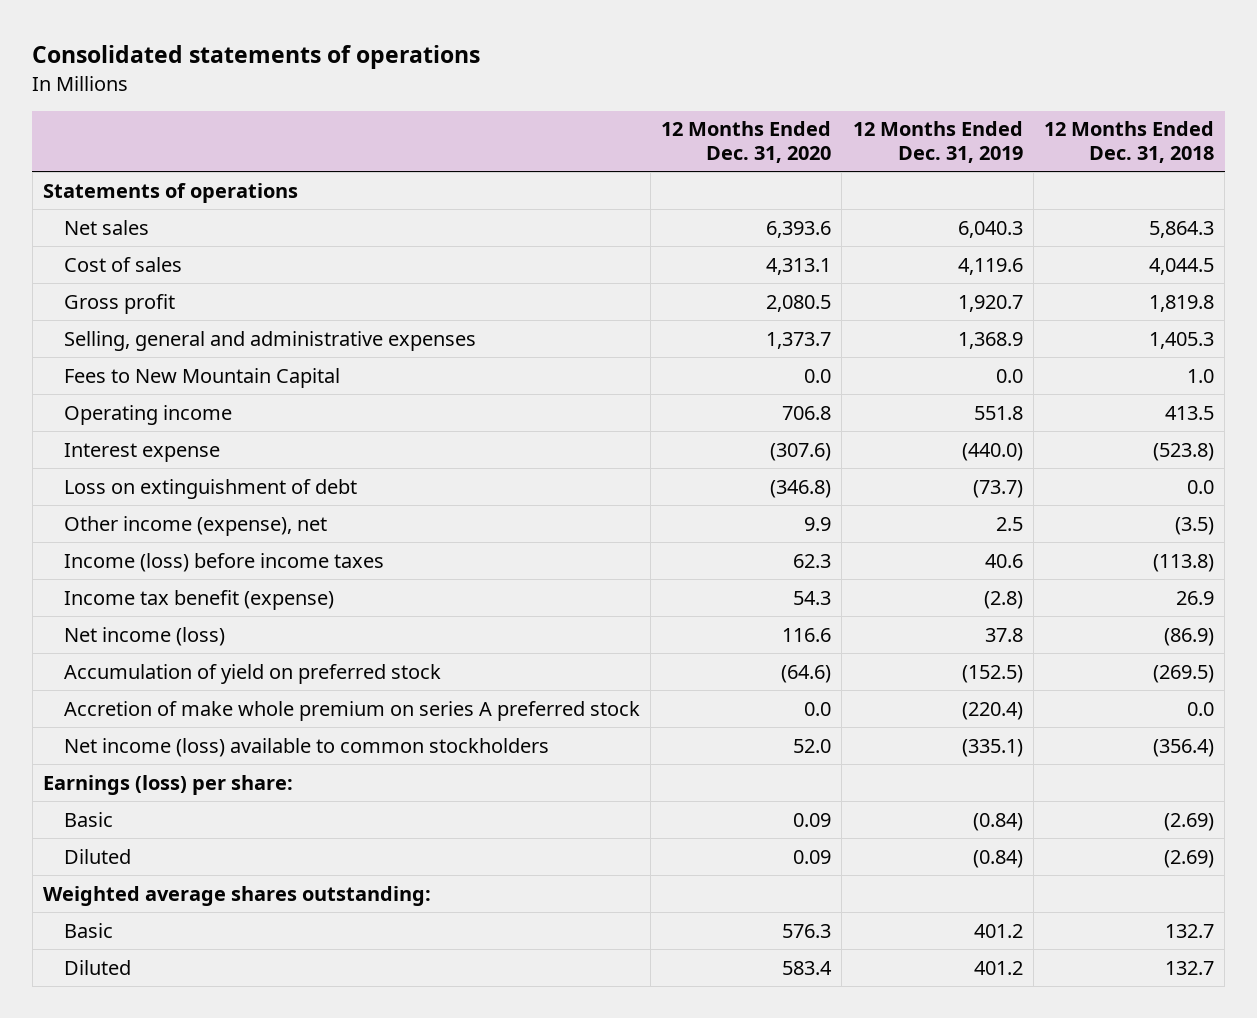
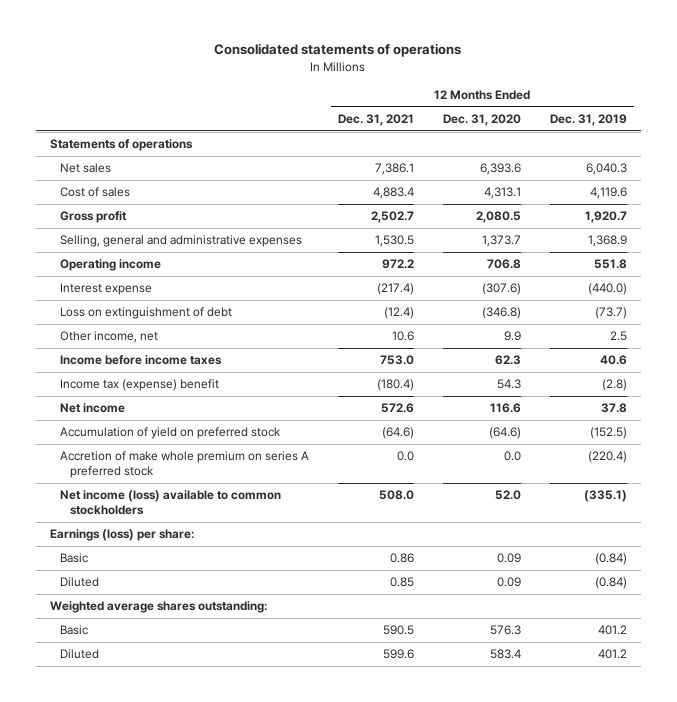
- | 12 Months Ended Dec. 31, 2020 | 12 Months Ended Dec. 31, 2019 | 12 Months Ended Dec. 31, 2018
+ | 12 Months Ended Dec. 31, 2021 | 12 Months Ended Dec. 31, 2020 | 12 Months Ended Dec. 31, 2019
- Fees to New Mountain Capital | 0.0 | 0.0 | 1.0
- Other income (expense), net | 9.9 | 2.5 | (3.5)
- Income (loss) before income taxes | 62.3 | 40.6 | (113.8)
- Income tax benefit (expense) | 54.3 | (2.8) | 26.9
- Net income (loss) | 116.6 | 37.8 | (86.9)
+ Other income, net | 10.6 | 9.9 | 2.5
+ Income before income taxes | 753.0 | 62.3 | 40.6
+ Income tax (expense) benefit | (180.4) | 54.3 | (2.8)
+ Net income | 572.6 | 116.6 | 37.8

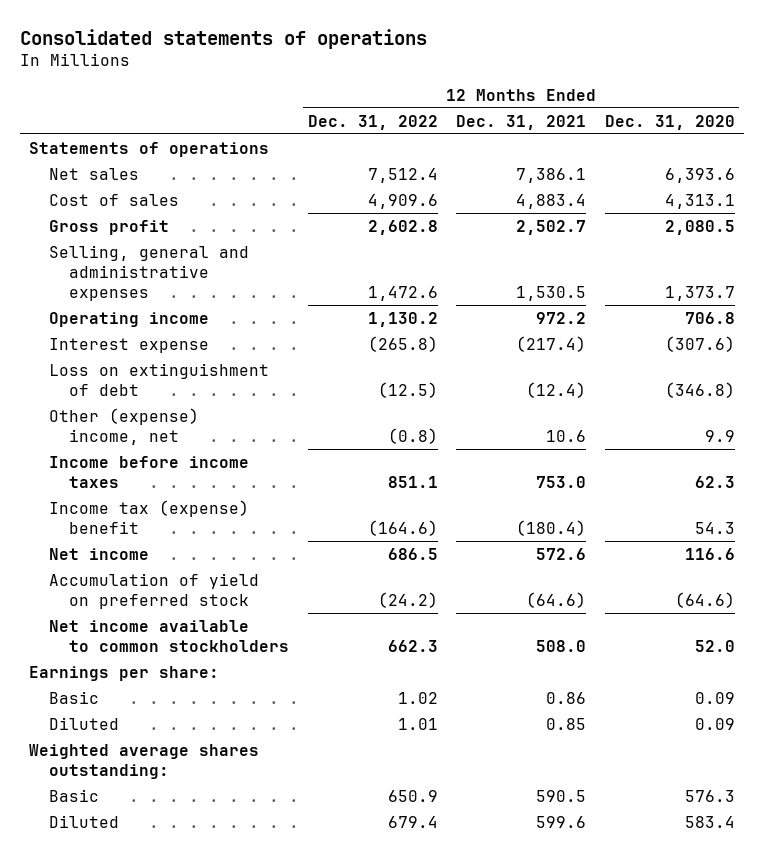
- | 12 Months Ended Dec. 31, 2021 | 12 Months Ended Dec. 31, 2020 | 12 Months Ended Dec. 31, 2019
+ | 12 Months Ended Dec. 31, 2022 | 12 Months Ended Dec. 31, 2021 | 12 Months Ended Dec. 31, 2020
- Other income, net | 10.6 | 9.9 | 2.5
+ Other (expense) income, net | (0.8) | 10.6 | 9.9
- Accretion of make whole premium on series A preferred stock | 0.0 | 0.0 | (220.4)
- Net income (loss) available to common stockholders | 508.0 | 52.0 | (335.1)
- Earnings (loss) per share:
+ Net income available to common stockholders | 662.3 | 508.0 | 52.0
+ Earnings per share:

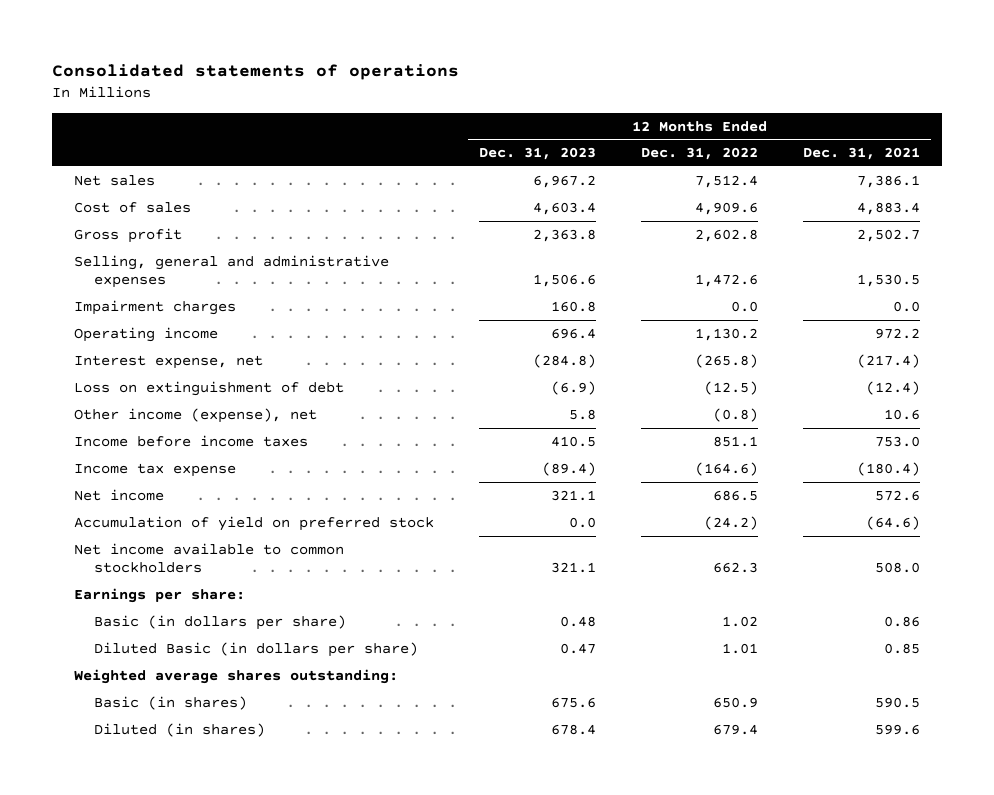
- | 12 Months Ended Dec. 31, 2022 | 12 Months Ended Dec. 31, 2021 | 12 Months Ended Dec. 31, 2020
+ | 12 Months Ended Dec. 31, 2023 | 12 Months Ended Dec. 31, 2022 | 12 Months Ended Dec. 31, 2021
- Statements of operations
+ Impairment charges | 160.8 | 0.0 | 0.0
- Interest expense | (265.8) | (217.4) | (307.6)
+ Interest expense, net | (284.8) | (265.8) | (217.4)
- Other (expense) income, net | (0.8) | 10.6 | 9.9
+ Other income (expense), net | 5.8 | (0.8) | 10.6
- Income tax (expense) benefit | (164.6) | (180.4) | 54.3
+ Income tax expense | (89.4) | (164.6) | (180.4)
- Basic | 1.02 | 0.86 | 0.09
- Diluted | 1.01 | 0.85 | 0.09
+ Basic (in dollars per share) | 0.48 | 1.02 | 0.86
+ Diluted Basic (in dollars per share) | 0.47 | 1.01 | 0.85
- Basic | 650.9 | 590.5 | 576.3
- Diluted | 679.4 | 599.6 | 583.4
+ Basic (in shares) | 675.6 | 650.9 | 590.5
+ Diluted (in shares) | 678.4 | 679.4 | 599.6

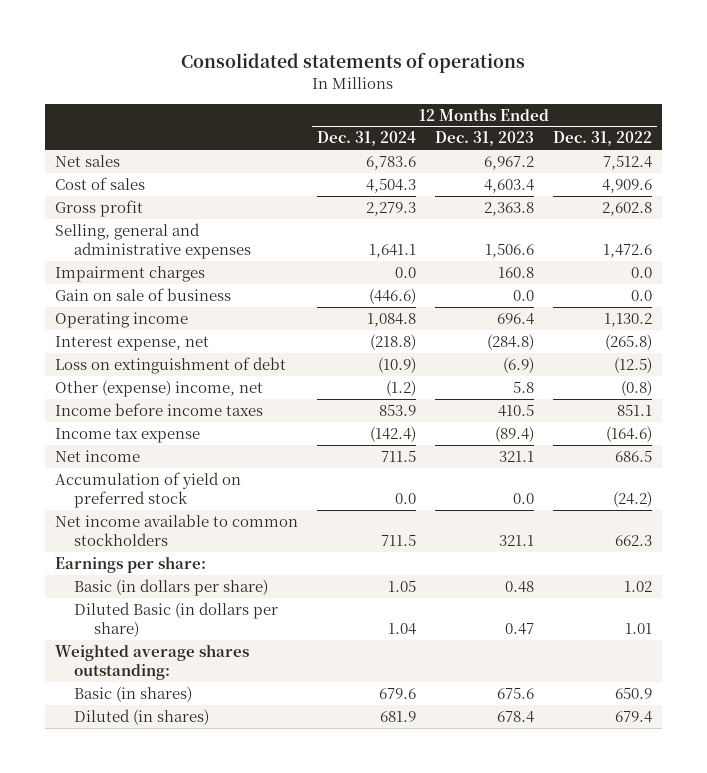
- | 12 Months Ended Dec. 31, 2023 | 12 Months Ended Dec. 31, 2022 | 12 Months Ended Dec. 31, 2021
+ | 12 Months Ended Dec. 31, 2024 | 12 Months Ended Dec. 31, 2023 | 12 Months Ended Dec. 31, 2022
+ Gain on sale of business | (446.6) | 0.0 | 0.0
- Other income (expense), net | 5.8 | (0.8) | 10.6
+ Other (expense) income, net | (1.2) | 5.8 | (0.8)

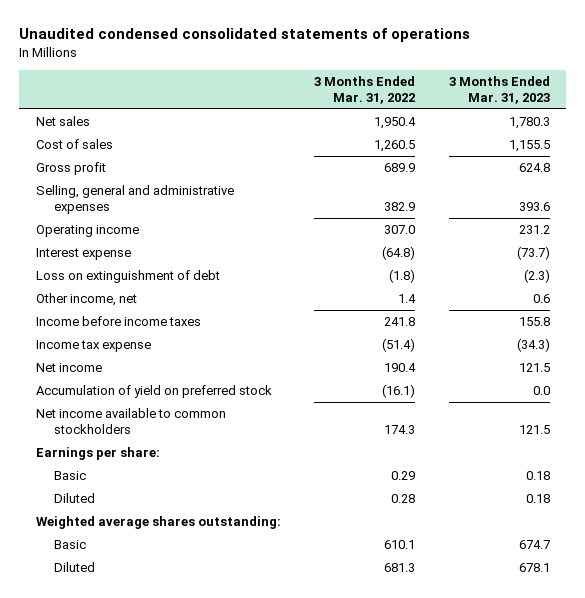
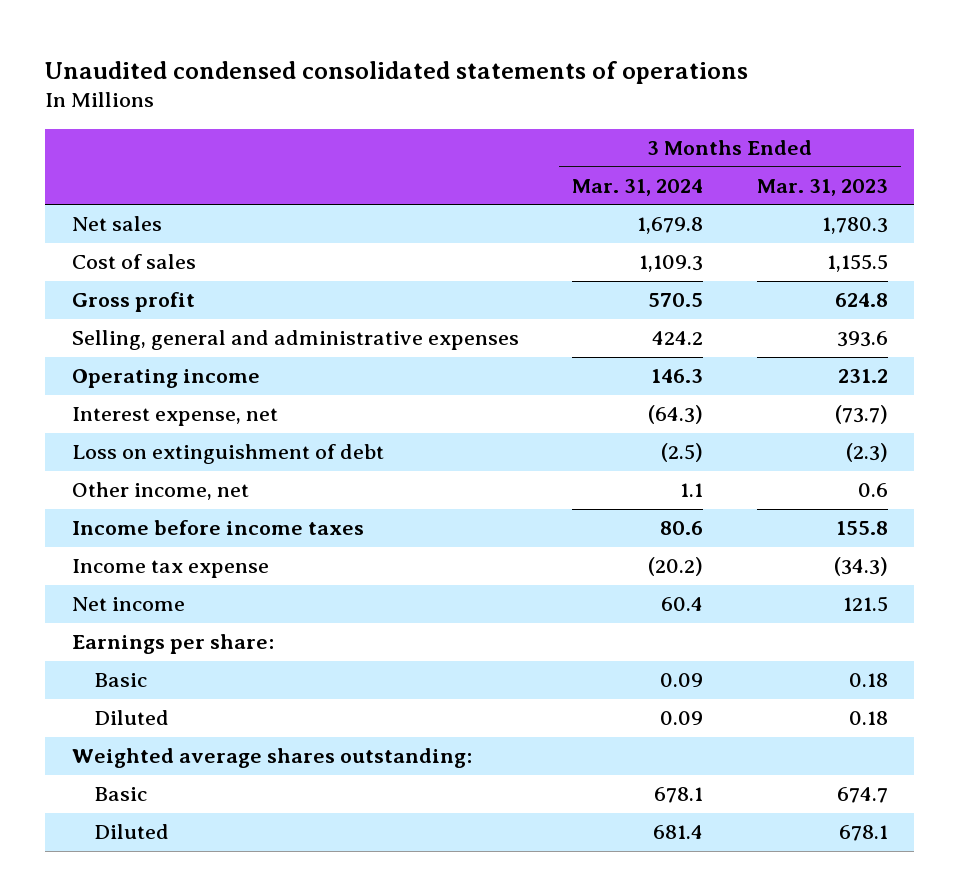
- | 3 Months Ended Mar. 31, 2022 | 3 Months Ended Mar. 31, 2023
+ | 3 Months Ended Mar. 31, 2024 | 3 Months Ended Mar. 31, 2023
- Interest expense | (64.8) | (73.7)
+ Interest expense, net | (64.3) | (73.7)
- Accumulation of yield on preferred stock | (16.1) | 0.0
- Net income available to common stockholders | 174.3 | 121.5

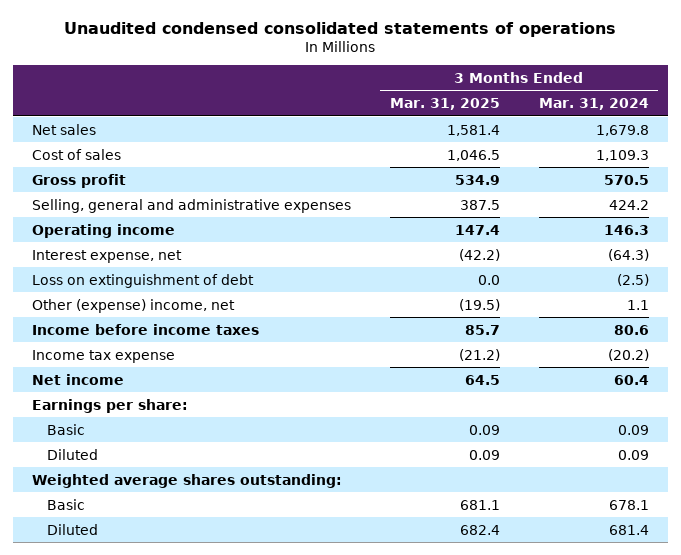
- | 3 Months Ended Mar. 31, 2024 | 3 Months Ended Mar. 31, 2023
+ | 3 Months Ended Mar. 31, 2025 | 3 Months Ended Mar. 31, 2024
- Other income, net | 1.1 | 0.6
+ Other (expense) income, net | (19.5) | 1.1

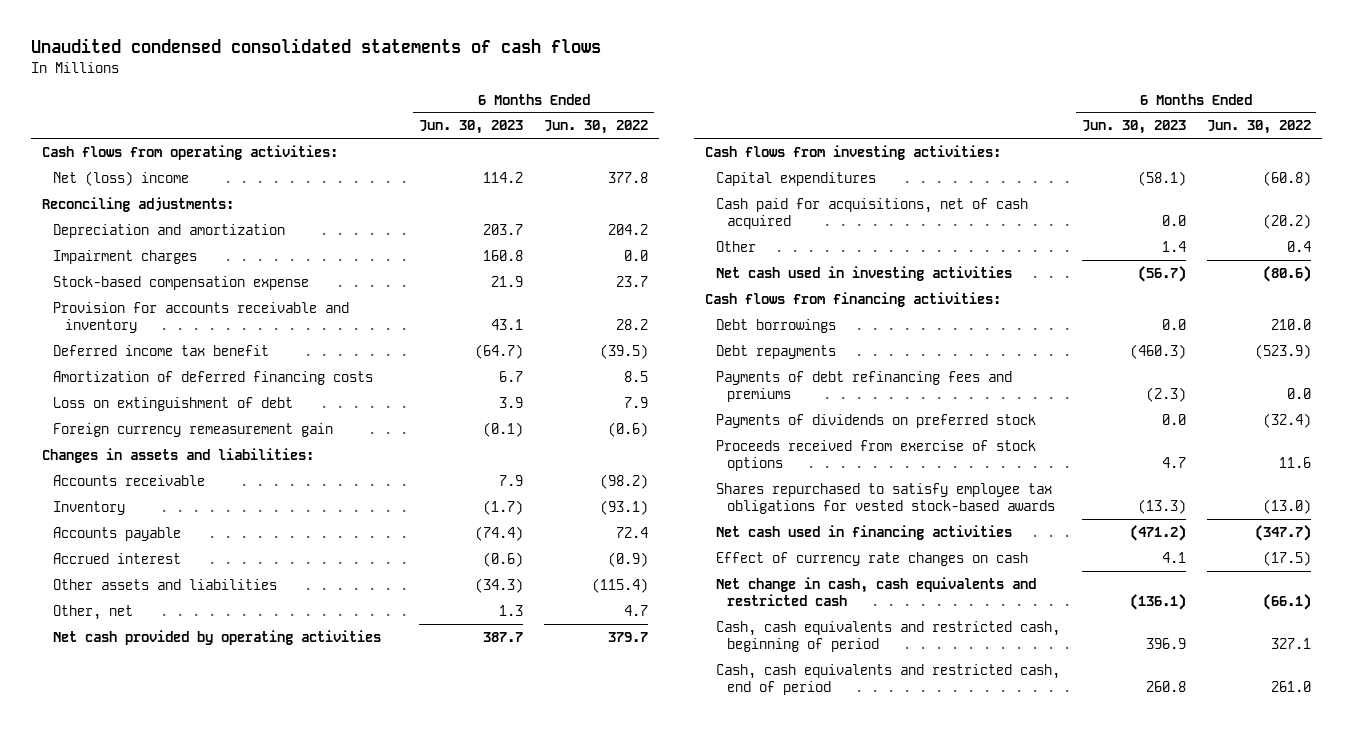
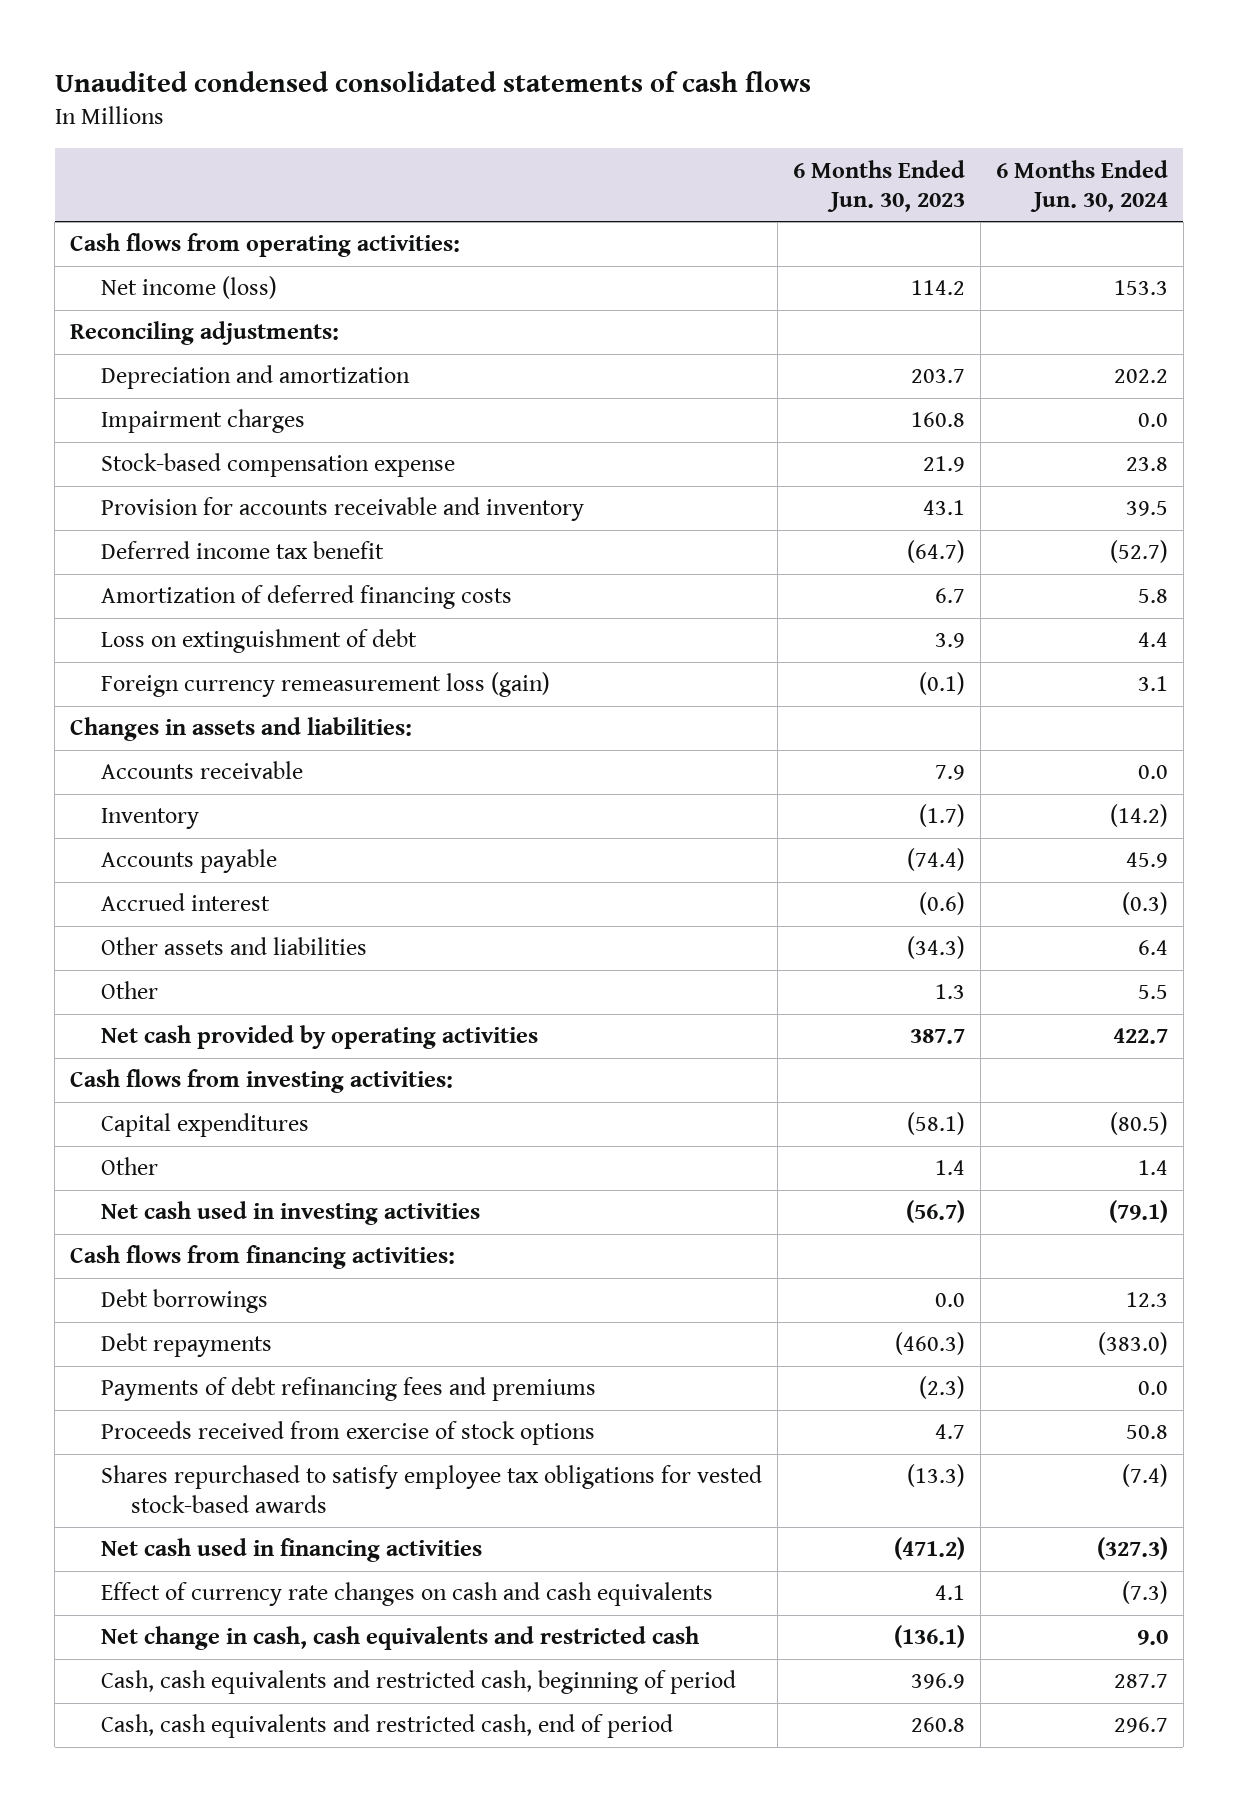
- | 6 Months Ended Jun. 30, 2023 | 6 Months Ended Jun. 30, 2022
+ | 6 Months Ended Jun. 30, 2023 | 6 Months Ended Jun. 30, 2024
- Net (loss) income | 114.2 | 377.8
+ Net income (loss) | 114.2 | 153.3
- Foreign currency remeasurement gain | (0.1) | (0.6)
+ Foreign currency remeasurement loss (gain) | (0.1) | 3.1
- Other, net | 1.3 | 4.7
+ Other | 1.3 | 5.5
- Cash paid for acquisitions, net of cash acquired | 0.0 | (20.2)
- Payments of dividends on preferred stock | 0.0 | (32.4)
- Effect of currency rate changes on cash | 4.1 | (17.5)
+ Effect of currency rate changes on cash and cash equivalents | 4.1 | (7.3)

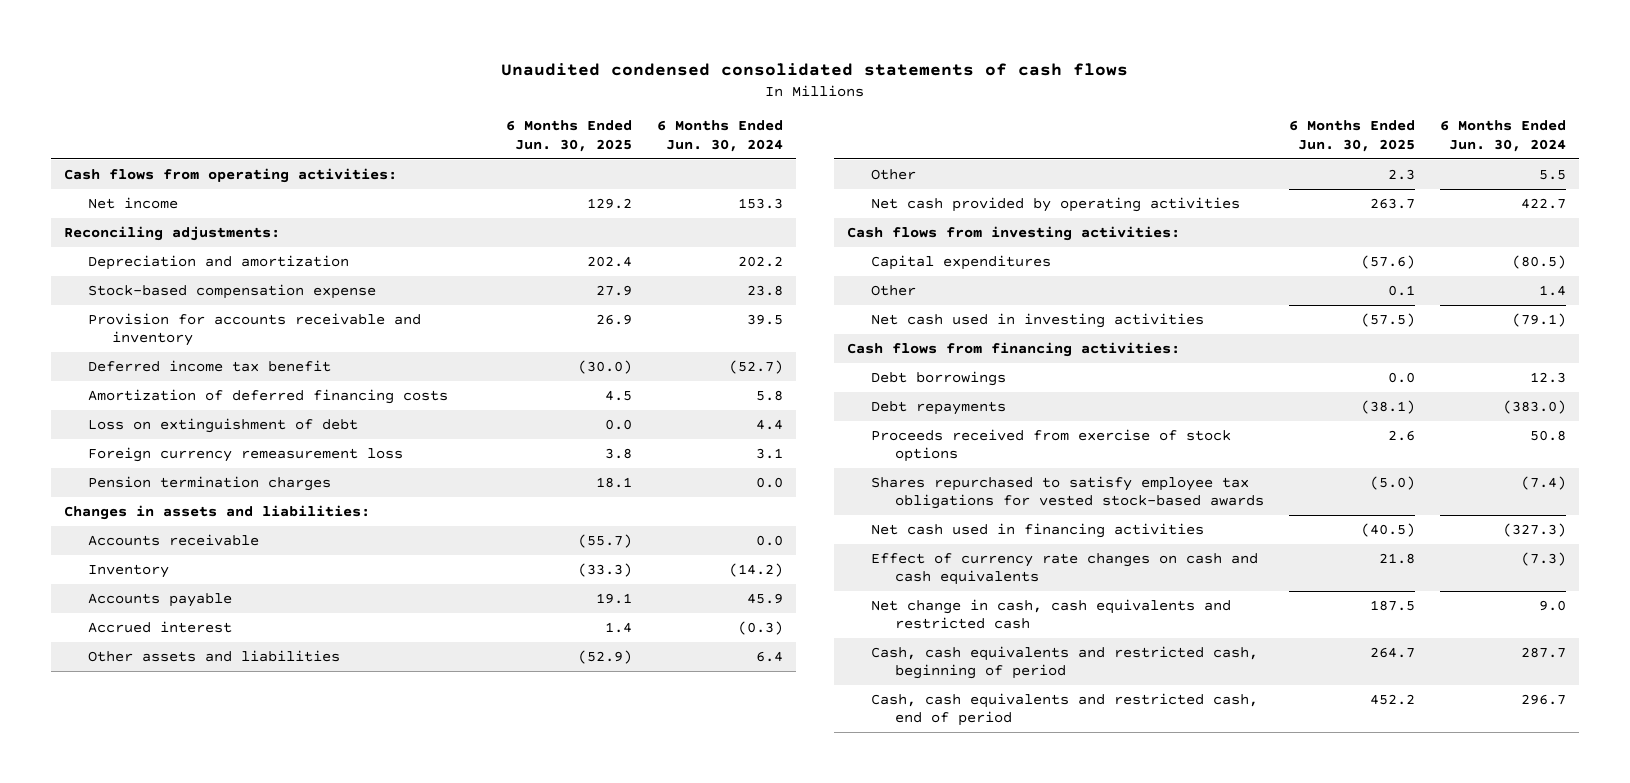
- | 6 Months Ended Jun. 30, 2023 | 6 Months Ended Jun. 30, 2024
+ | 6 Months Ended Jun. 30, 2025 | 6 Months Ended Jun. 30, 2024
- Net income (loss) | 114.2 | 153.3
+ Net income | 129.2 | 153.3
- Impairment charges | 160.8 | 0.0
- Foreign currency remeasurement loss (gain) | (0.1) | 3.1
+ Foreign currency remeasurement loss | 3.8 | 3.1
+ Pension termination charges | 18.1 | 0.0
- Payments of debt refinancing fees and premiums | (2.3) | 0.0

